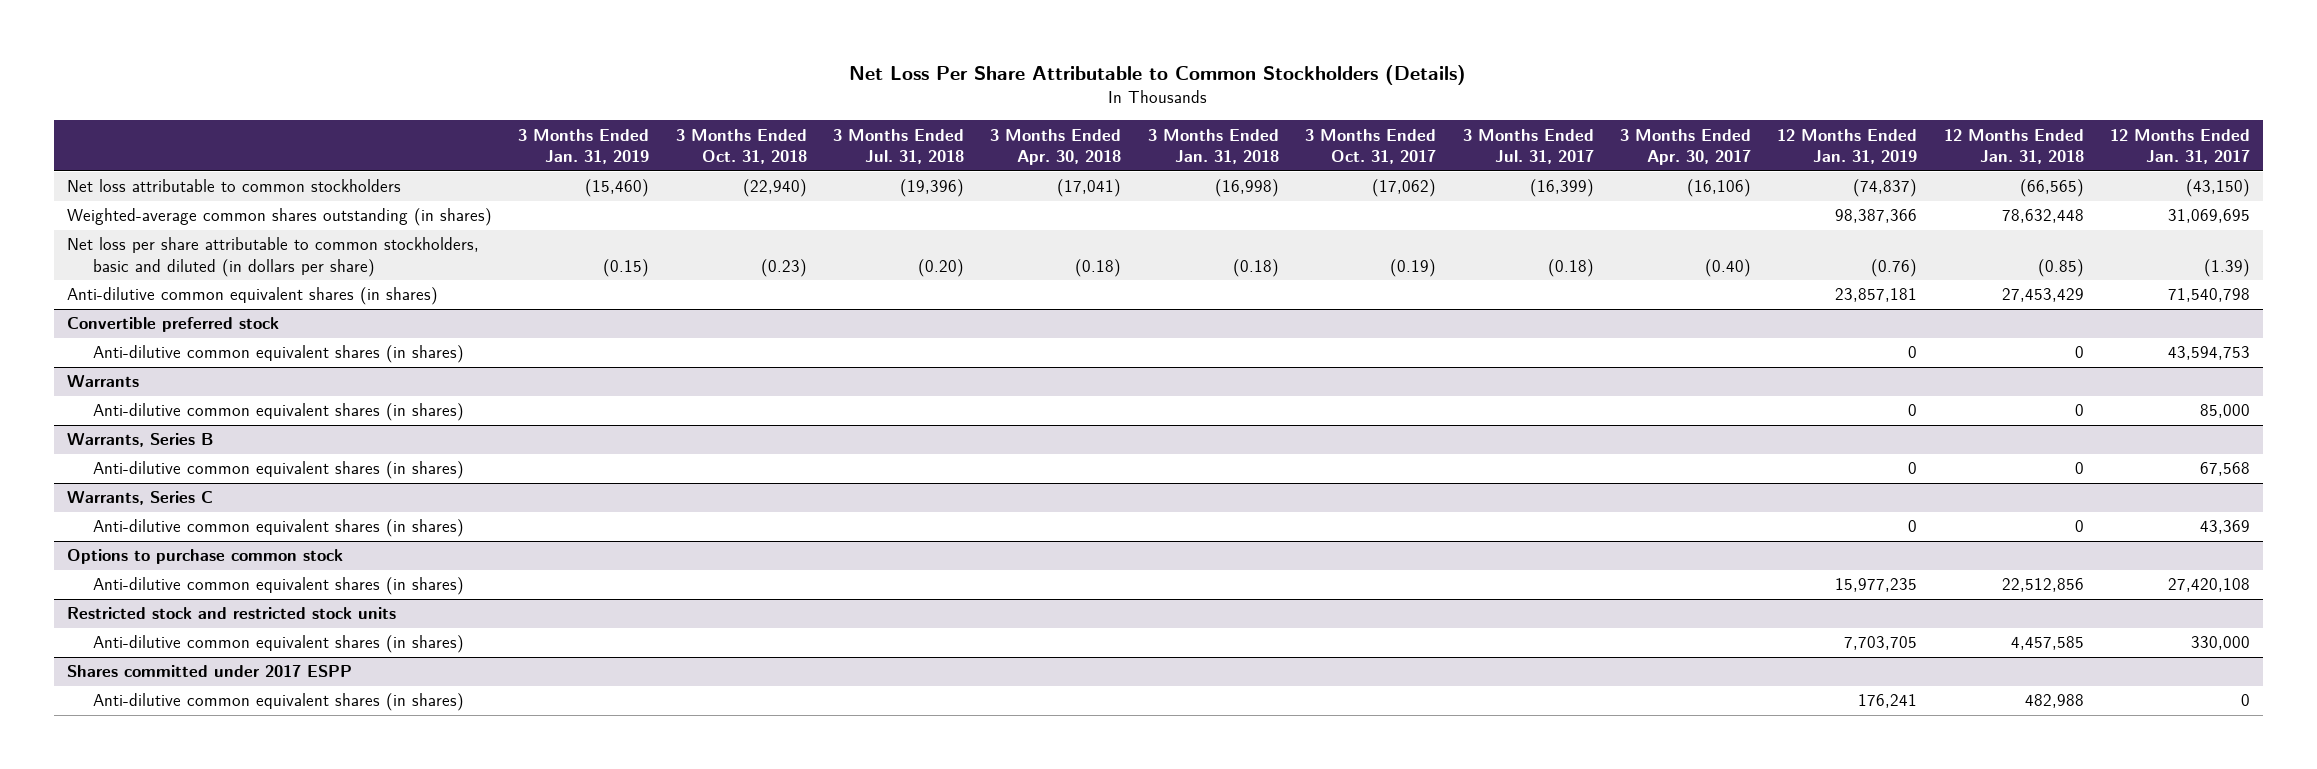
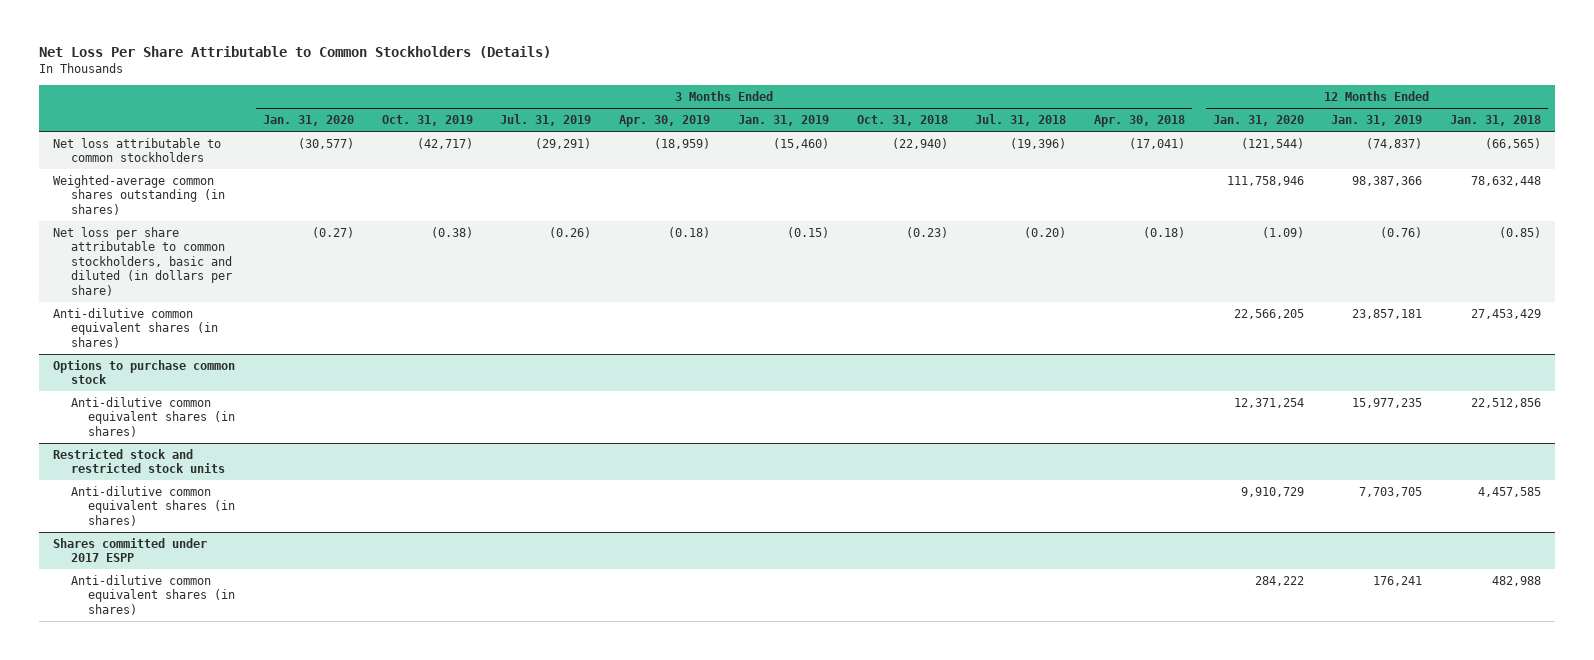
- | 3 Months Ended Jan. 31, 2019 | 3 Months Ended Oct. 31, 2018 | 3 Months Ended Jul. 31, 2018 | 3 Months Ended Apr. 30, 2018 | 3 Months Ended Jan. 31, 2018 | 3 Months Ended Oct. 31, 2017 | 3 Months Ended Jul. 31, 2017 | 3 Months Ended Apr. 30, 2017 | 12 Months Ended Jan. 31, 2019 | 12 Months Ended Jan. 31, 2018 | 12 Months Ended Jan. 31, 2017
+ | 3 Months Ended Jan. 31, 2020 | 3 Months Ended Oct. 31, 2019 | 3 Months Ended Jul. 31, 2019 | 3 Months Ended Apr. 30, 2019 | 3 Months Ended Jan. 31, 2019 | 3 Months Ended Oct. 31, 2018 | 3 Months Ended Jul. 31, 2018 | 3 Months Ended Apr. 30, 2018 | 12 Months Ended Jan. 31, 2020 | 12 Months Ended Jan. 31, 2019 | 12 Months Ended Jan. 31, 2018
- Convertible preferred stock
- Anti-dilutive common equivalent shares (in shares) | | | | | | | | | 0 | 0 | 43,594,753
- Warrants
- Anti-dilutive common equivalent shares (in shares) | | | | | | | | | 0 | 0 | 85,000
- Warrants, Series B
- Anti-dilutive common equivalent shares (in shares) | | | | | | | | | 0 | 0 | 67,568
- Warrants, Series C
- Anti-dilutive common equivalent shares (in shares) | | | | | | | | | 0 | 0 | 43,369

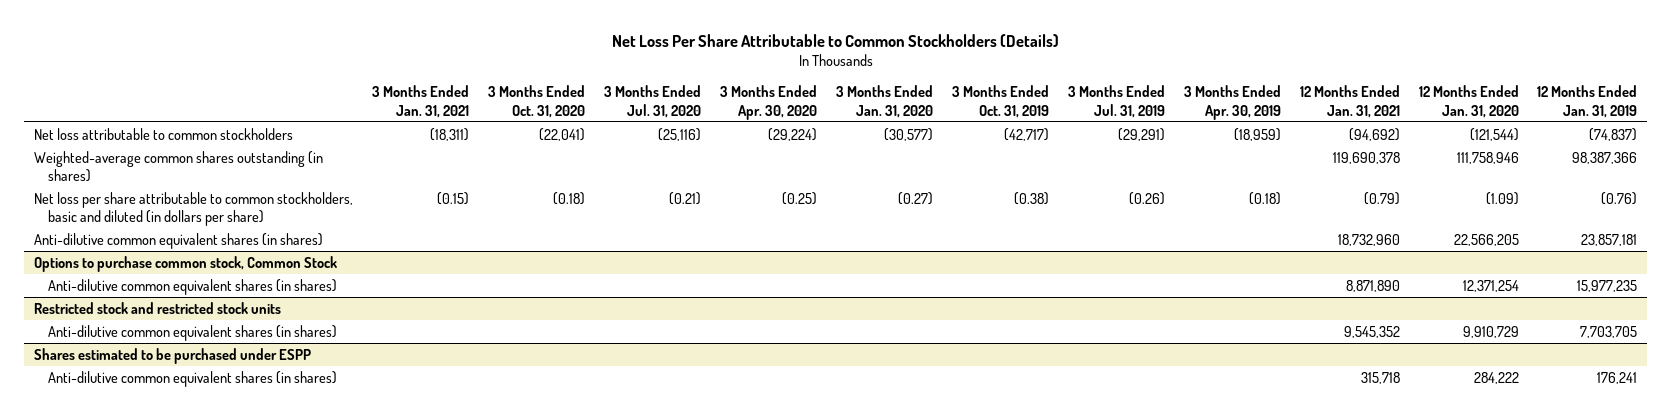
- | 3 Months Ended Jan. 31, 2020 | 3 Months Ended Oct. 31, 2019 | 3 Months Ended Jul. 31, 2019 | 3 Months Ended Apr. 30, 2019 | 3 Months Ended Jan. 31, 2019 | 3 Months Ended Oct. 31, 2018 | 3 Months Ended Jul. 31, 2018 | 3 Months Ended Apr. 30, 2018 | 12 Months Ended Jan. 31, 2020 | 12 Months Ended Jan. 31, 2019 | 12 Months Ended Jan. 31, 2018
+ | 3 Months Ended Jan. 31, 2021 | 3 Months Ended Oct. 31, 2020 | 3 Months Ended Jul. 31, 2020 | 3 Months Ended Apr. 30, 2020 | 3 Months Ended Jan. 31, 2020 | 3 Months Ended Oct. 31, 2019 | 3 Months Ended Jul. 31, 2019 | 3 Months Ended Apr. 30, 2019 | 12 Months Ended Jan. 31, 2021 | 12 Months Ended Jan. 31, 2020 | 12 Months Ended Jan. 31, 2019
- Options to purchase common stock
+ Options to purchase common stock, Common Stock
- Shares committed under 2017 ESPP
+ Shares estimated to be purchased under ESPP

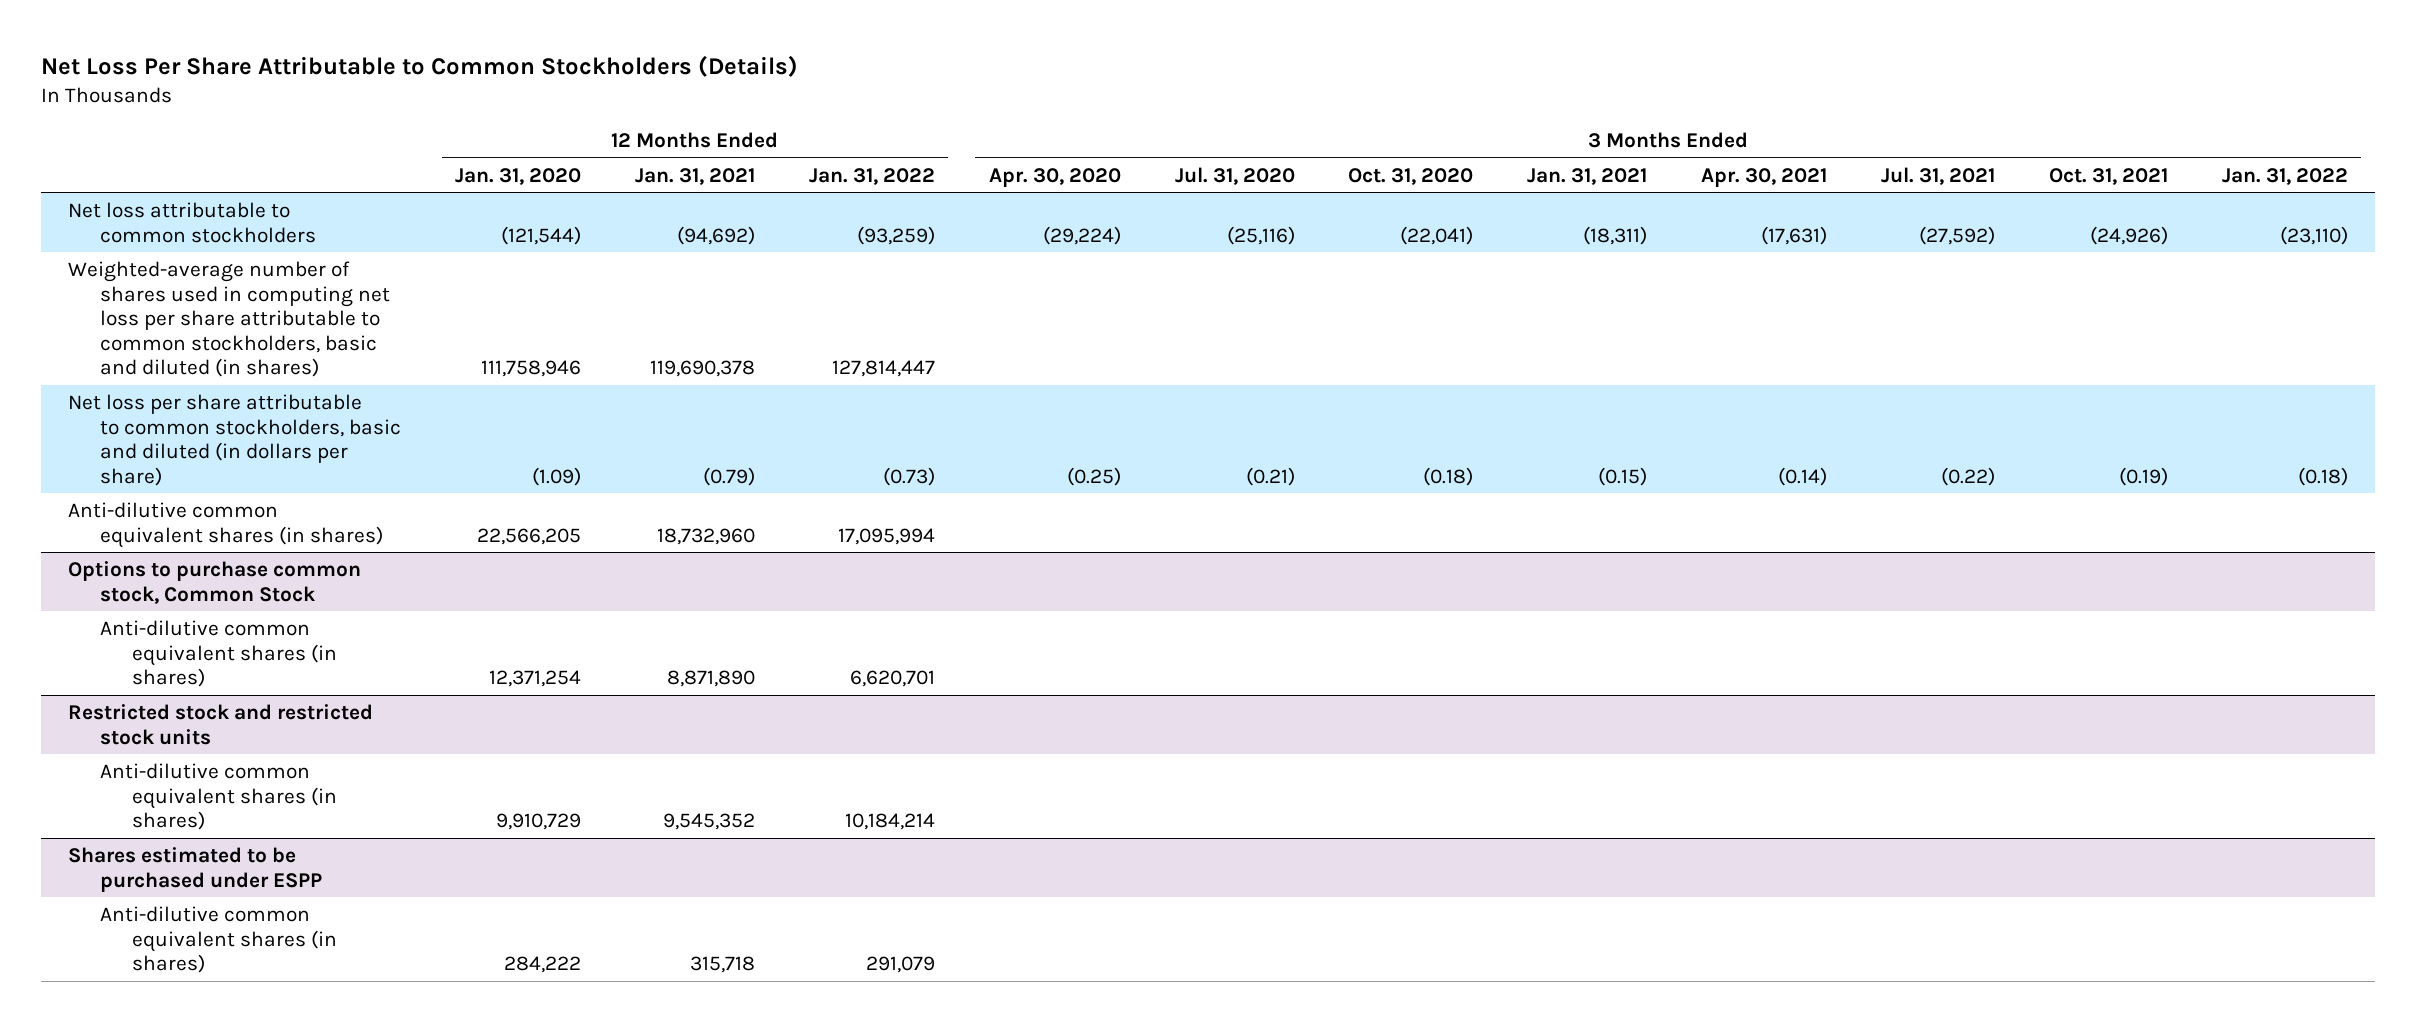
- | 3 Months Ended Jan. 31, 2021 | 3 Months Ended Oct. 31, 2020 | 3 Months Ended Jul. 31, 2020 | 3 Months Ended Apr. 30, 2020 | 3 Months Ended Jan. 31, 2020 | 3 Months Ended Oct. 31, 2019 | 3 Months Ended Jul. 31, 2019 | 3 Months Ended Apr. 30, 2019 | 12 Months Ended Jan. 31, 2021 | 12 Months Ended Jan. 31, 2020 | 12 Months Ended Jan. 31, 2019
+ | 12 Months Ended Jan. 31, 2020 | 12 Months Ended Jan. 31, 2021 | 12 Months Ended Jan. 31, 2022 | 3 Months Ended Apr. 30, 2020 | 3 Months Ended Jul. 31, 2020 | 3 Months Ended Oct. 31, 2020 | 3 Months Ended Jan. 31, 2021 | 3 Months Ended Apr. 30, 2021 | 3 Months Ended Jul. 31, 2021 | 3 Months Ended Oct. 31, 2021 | 3 Months Ended Jan. 31, 2022
- Weighted-average common shares outstanding (in shares) | | | | | | | | | 119,690,378 | 111,758,946 | 98,387,366
+ Weighted-average number of shares used in computing net loss per share attributable to common stockholders, basic and diluted (in shares) | 111,758,946 | 119,690,378 | 127,814,447 | | | | | | | |

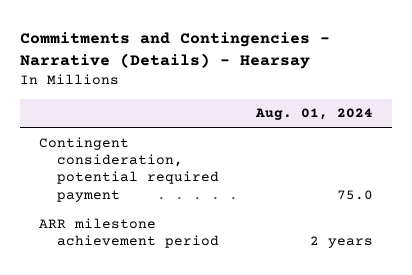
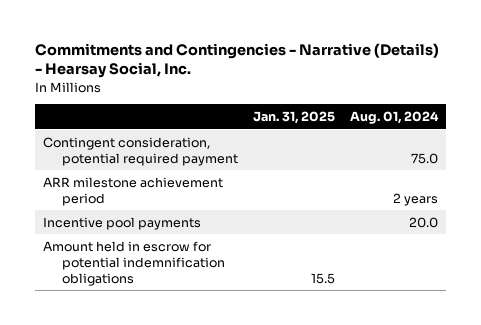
- Commitments and Contingencies - Narrative (Details) - Hearsay
+ Commitments and Contingencies - Narrative (Details) - Hearsay Social, Inc.
- | Aug. 01, 2024
+ | Jan. 31, 2025 | Aug. 01, 2024
+ Incentive pool payments | | 20.0
+ Amount held in escrow for potential indemnification obligations | 15.5 |

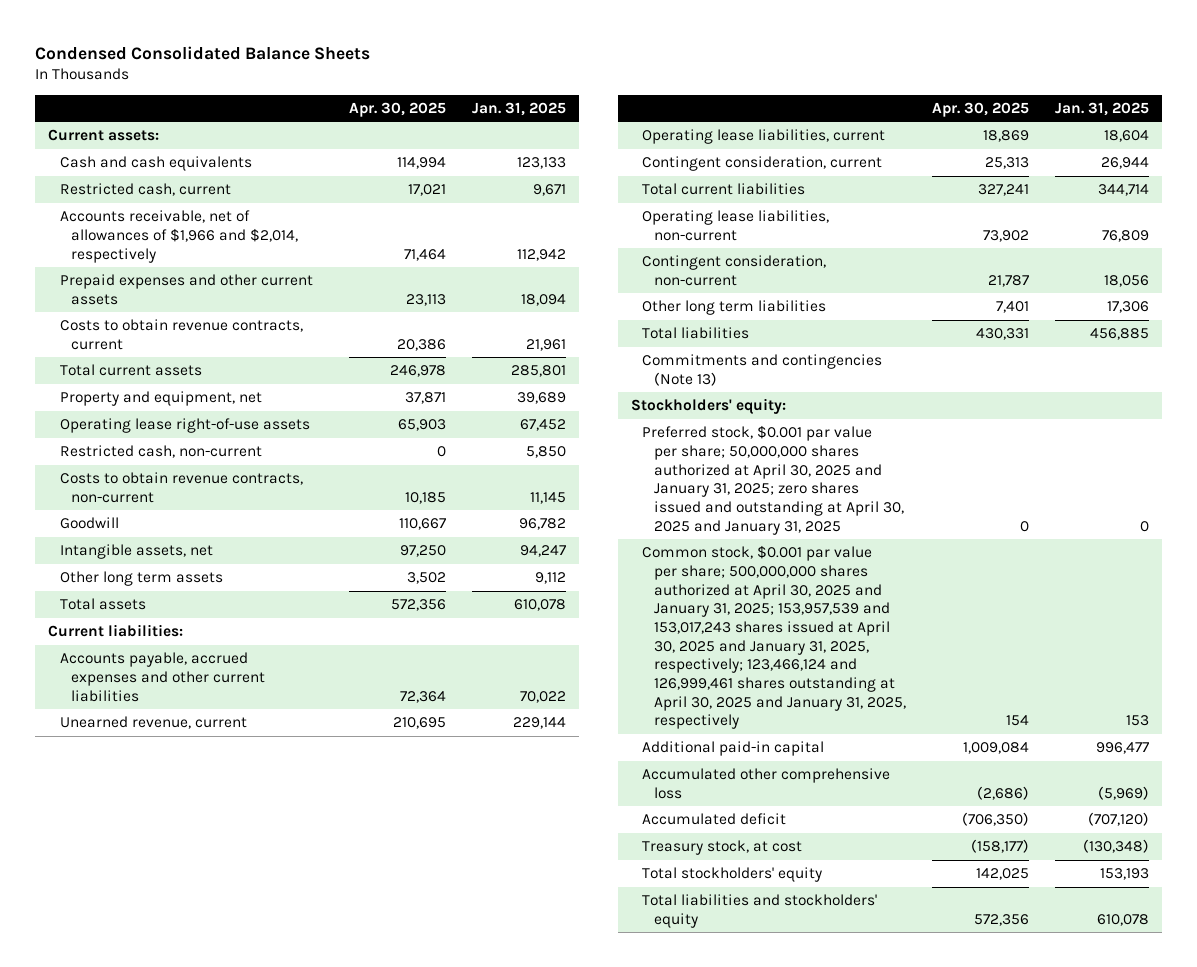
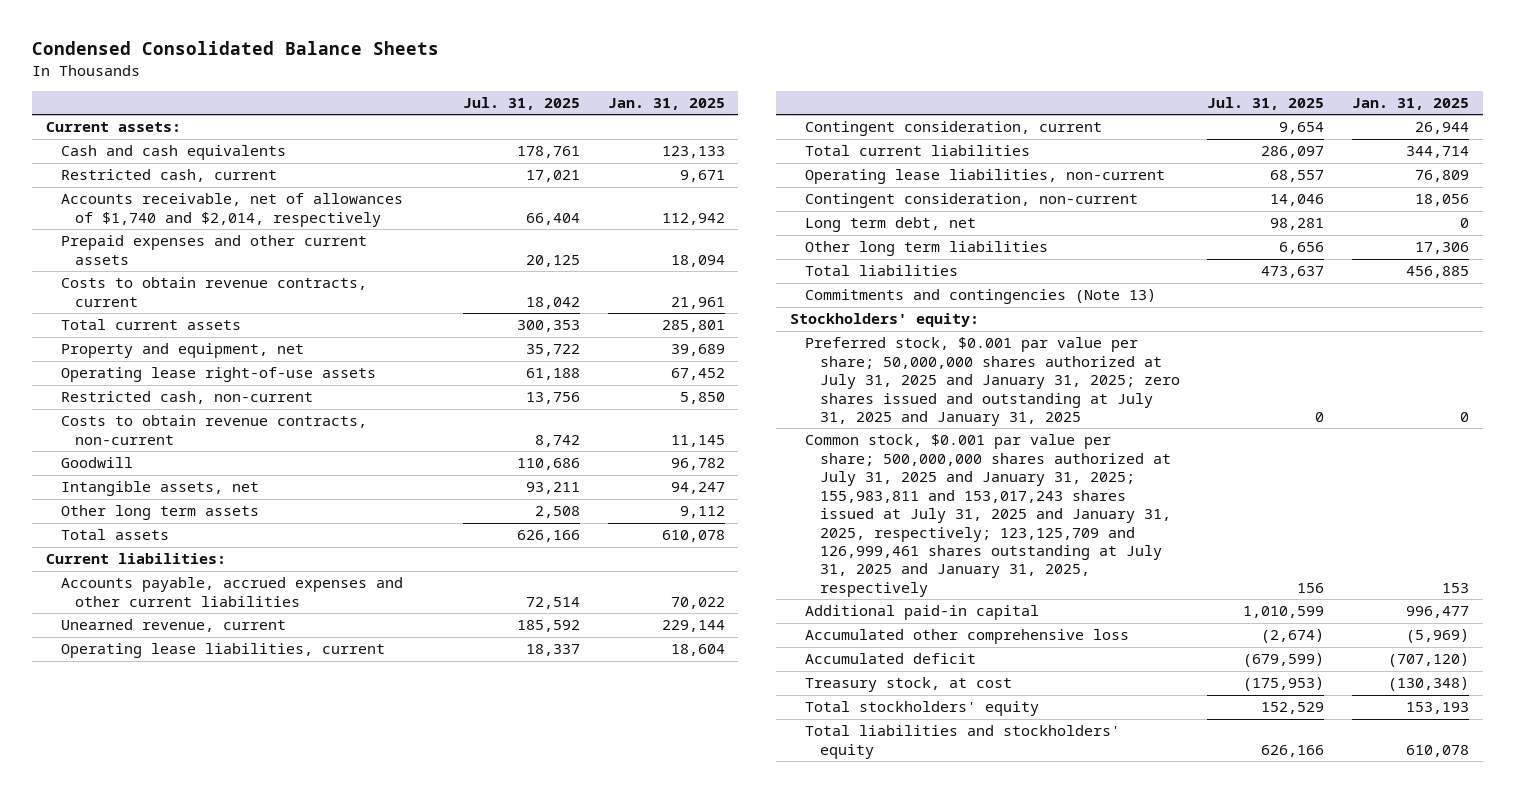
- | Apr. 30, 2025 | Jan. 31, 2025
+ | Jul. 31, 2025 | Jan. 31, 2025
- Accounts receivable, net of allowances of $1,966 and $2,014, respectively | 71,464 | 112,942
+ Accounts receivable, net of allowances of $1,740 and $2,014, respectively | 66,404 | 112,942
+ Long term debt, net | 98,281 | 0
- Preferred stock, $0.001 par value per share; 50,000,000 shares authorized at April 30, 2025 and January 31, 2025; zero shares issued and outstanding at April 30, 2025 and January 31, 2025 | 0 | 0
- Common stock, $0.001 par value per share; 500,000,000 shares authorized at April 30, 2025 and January 31, 2025; 153,957,539 and 153,017,243 shares issued at April 30, 2025 and January 31, 2025, respectively; 123,466,124 and 126,999,461 shares outstanding at April 30, 2025 and January 31, 2025, respectively | 154 | 153
+ Preferred stock, $0.001 par value per share; 50,000,000 shares authorized at July 31, 2025 and January 31, 2025; zero shares issued and outstanding at July 31, 2025 and January 31, 2025 | 0 | 0
+ Common stock, $0.001 par value per share; 500,000,000 shares authorized at July 31, 2025 and January 31, 2025; 155,983,811 and 153,017,243 shares issued at July 31, 2025 and January 31, 2025, respectively; 123,125,709 and 126,999,461 shares outstanding at July 31, 2025 and January 31, 2025, respectively | 156 | 153

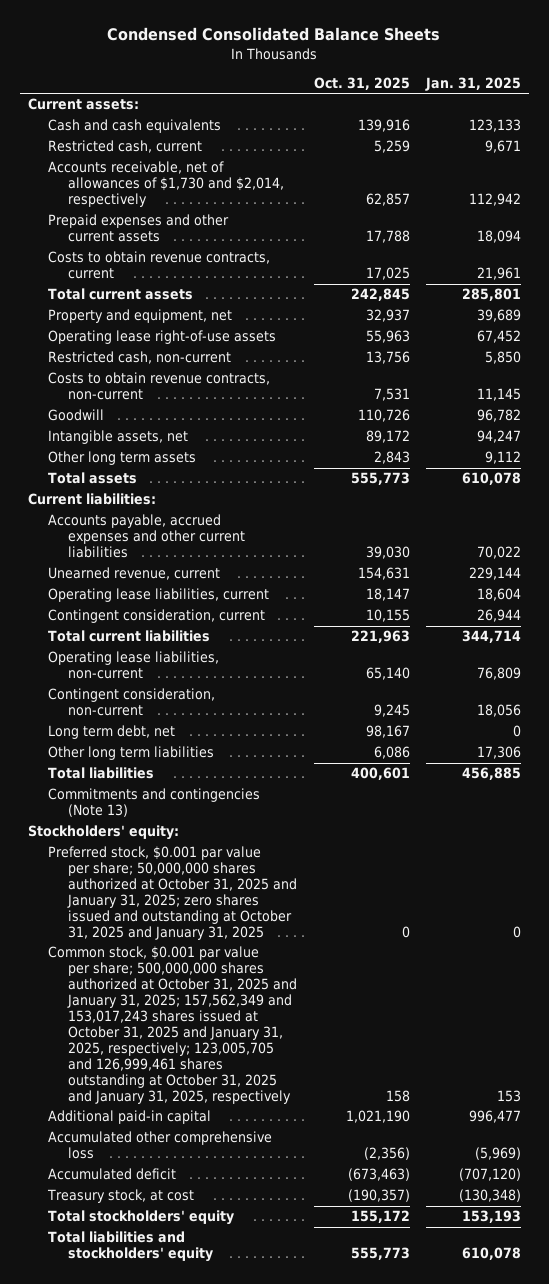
- | Jul. 31, 2025 | Jan. 31, 2025
+ | Oct. 31, 2025 | Jan. 31, 2025
- Accounts receivable, net of allowances of $1,740 and $2,014, respectively | 66,404 | 112,942
+ Accounts receivable, net of allowances of $1,730 and $2,014, respectively | 62,857 | 112,942
- Preferred stock, $0.001 par value per share; 50,000,000 shares authorized at July 31, 2025 and January 31, 2025; zero shares issued and outstanding at July 31, 2025 and January 31, 2025 | 0 | 0
- Common stock, $0.001 par value per share; 500,000,000 shares authorized at July 31, 2025 and January 31, 2025; 155,983,811 and 153,017,243 shares issued at July 31, 2025 and January 31, 2025, respectively; 123,125,709 and 126,999,461 shares outstanding at July 31, 2025 and January 31, 2025, respectively | 156 | 153
+ Preferred stock, $0.001 par value per share; 50,000,000 shares authorized at October 31, 2025 and January 31, 2025; zero shares issued and outstanding at October 31, 2025 and January 31, 2025 | 0 | 0
+ Common stock, $0.001 par value per share; 500,000,000 shares authorized at October 31, 2025 and January 31, 2025; 157,562,349 and 153,017,243 shares issued at October 31, 2025 and January 31, 2025, respectively; 123,005,705 and 126,999,461 shares outstanding at October 31, 2025 and January 31, 2025, respectively | 158 | 153

